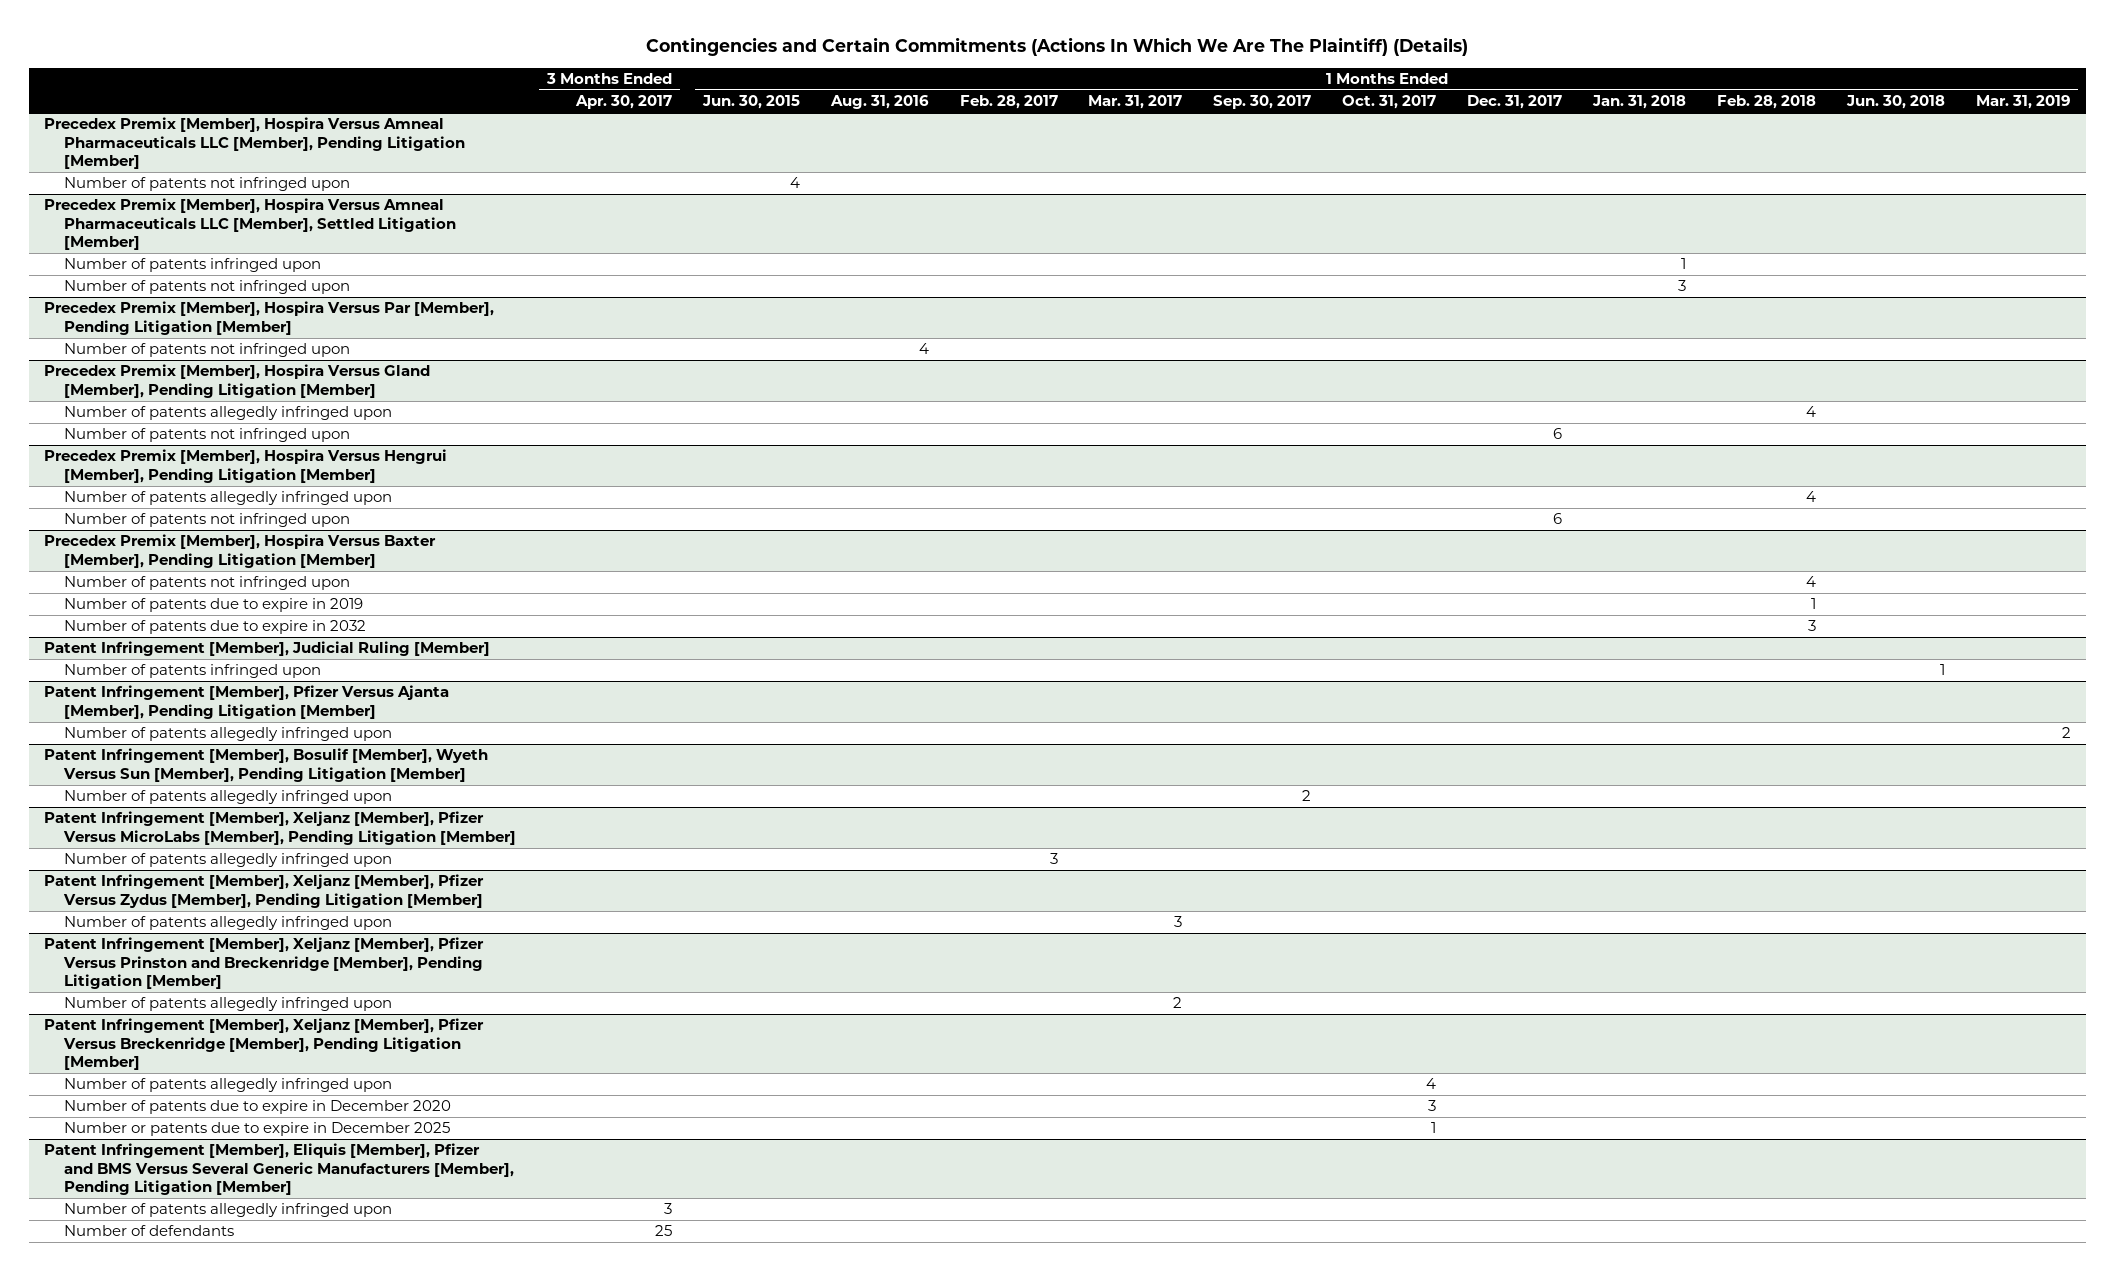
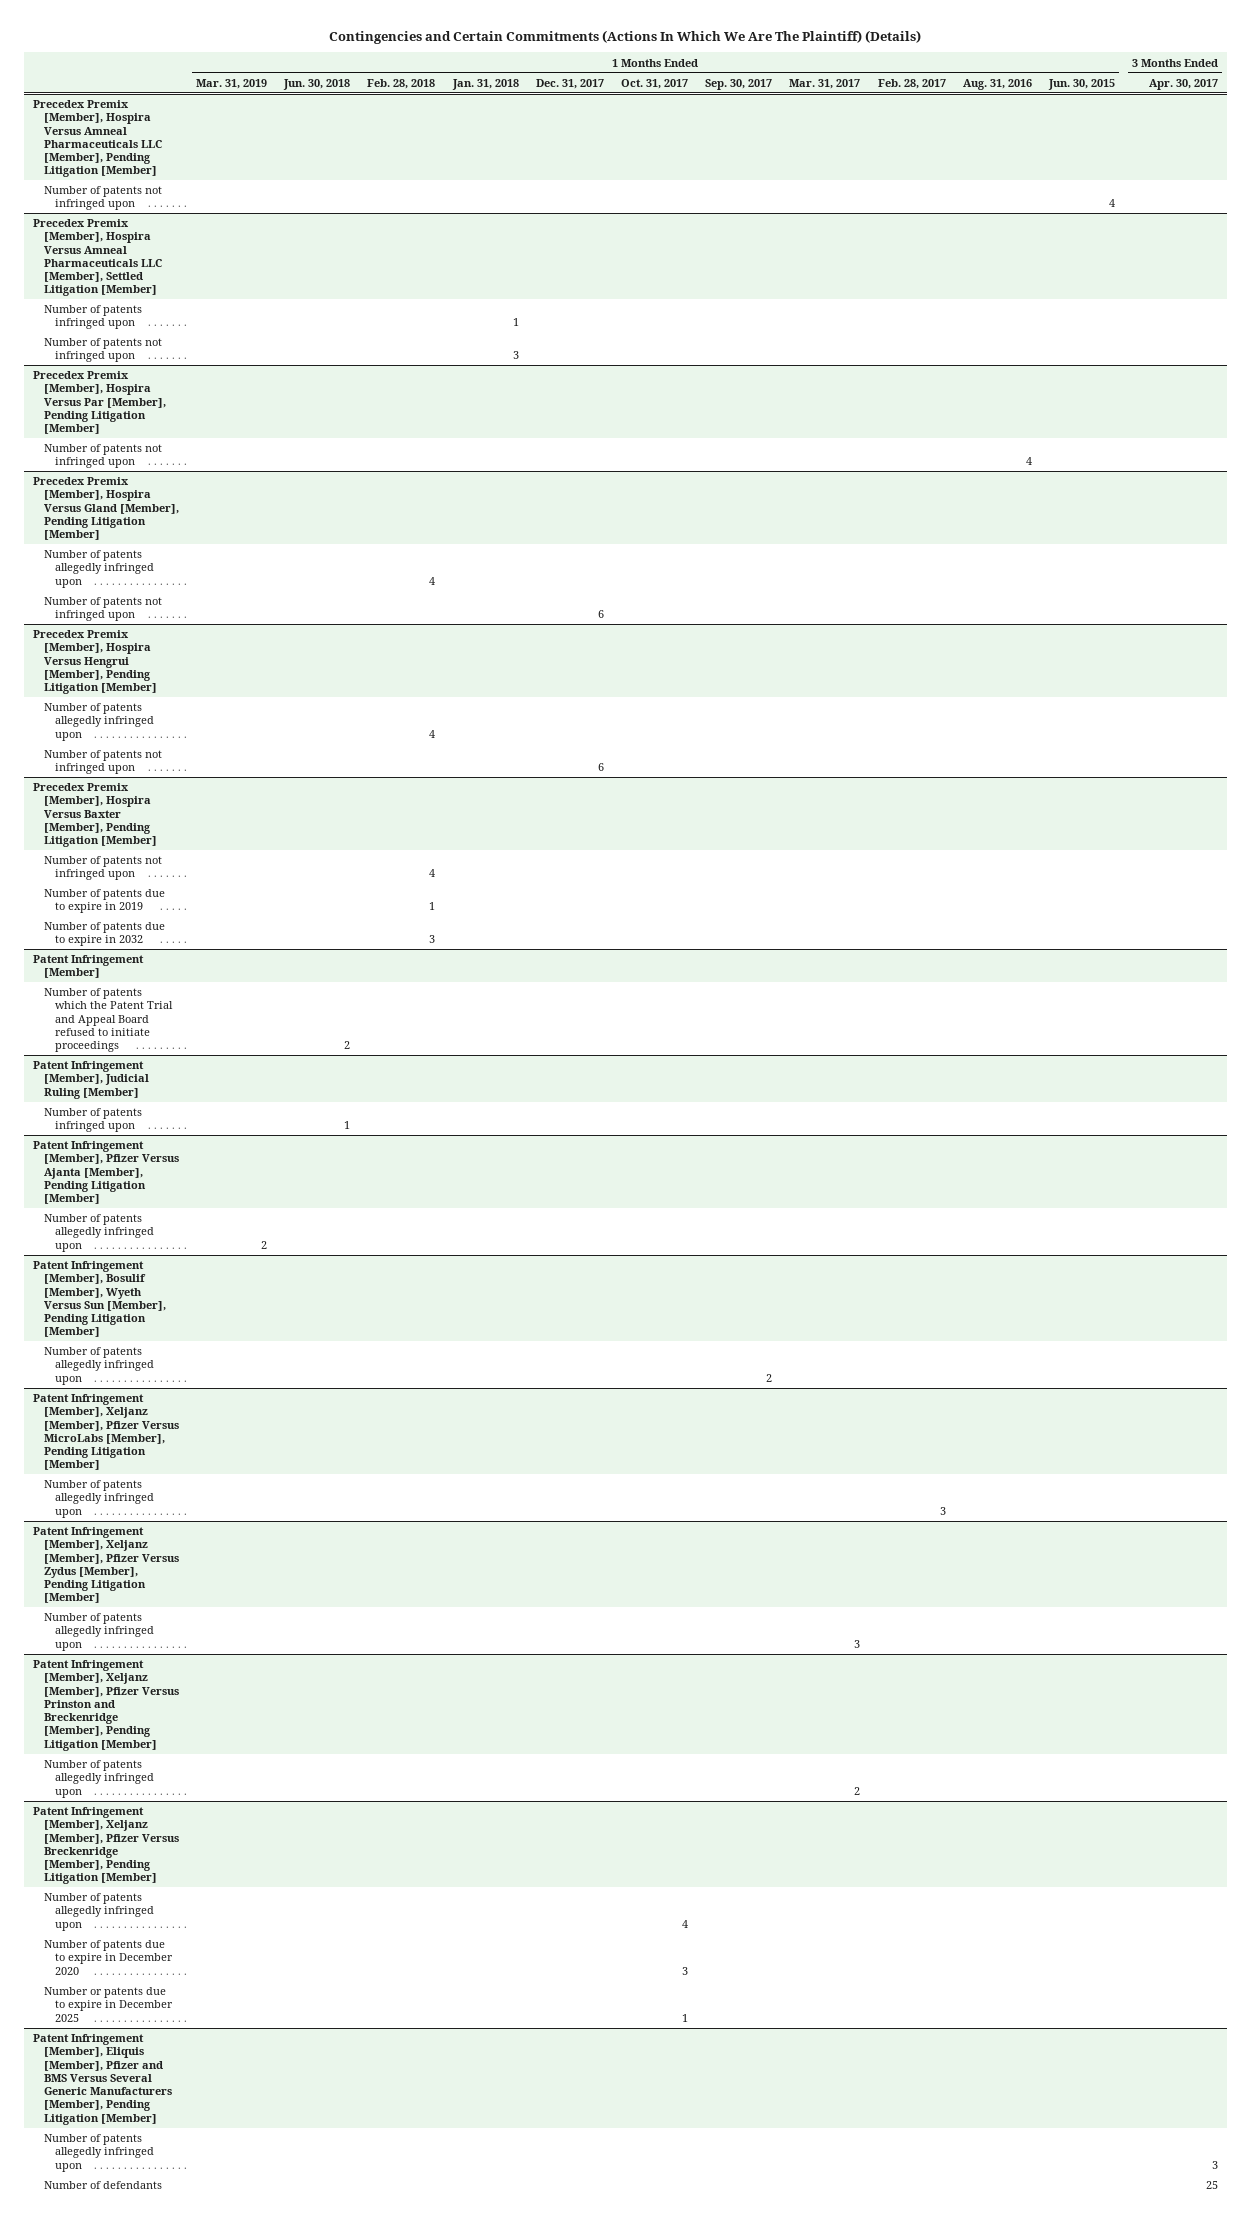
- | 3 Months Ended Apr. 30, 2017 | 1 Months Ended Jun. 30, 2015 | 1 Months Ended Aug. 31, 2016 | 1 Months Ended Feb. 28, 2017 | 1 Months Ended Mar. 31, 2017 | 1 Months Ended Sep. 30, 2017 | 1 Months Ended Oct. 31, 2017 | 1 Months Ended Dec. 31, 2017 | 1 Months Ended Jan. 31, 2018 | 1 Months Ended Feb. 28, 2018 | 1 Months Ended Jun. 30, 2018 | 1 Months Ended Mar. 31, 2019
+ | 1 Months Ended Mar. 31, 2019 | 1 Months Ended Jun. 30, 2018 | 1 Months Ended Feb. 28, 2018 | 1 Months Ended Jan. 31, 2018 | 1 Months Ended Dec. 31, 2017 | 1 Months Ended Oct. 31, 2017 | 1 Months Ended Sep. 30, 2017 | 1 Months Ended Mar. 31, 2017 | 1 Months Ended Feb. 28, 2017 | 1 Months Ended Aug. 31, 2016 | 1 Months Ended Jun. 30, 2015 | 3 Months Ended Apr. 30, 2017
+ Patent Infringement [Member]
+ Number of patents which the Patent Trial and Appeal Board refused to initiate proceedings | | 2 | | | | | | | | | |

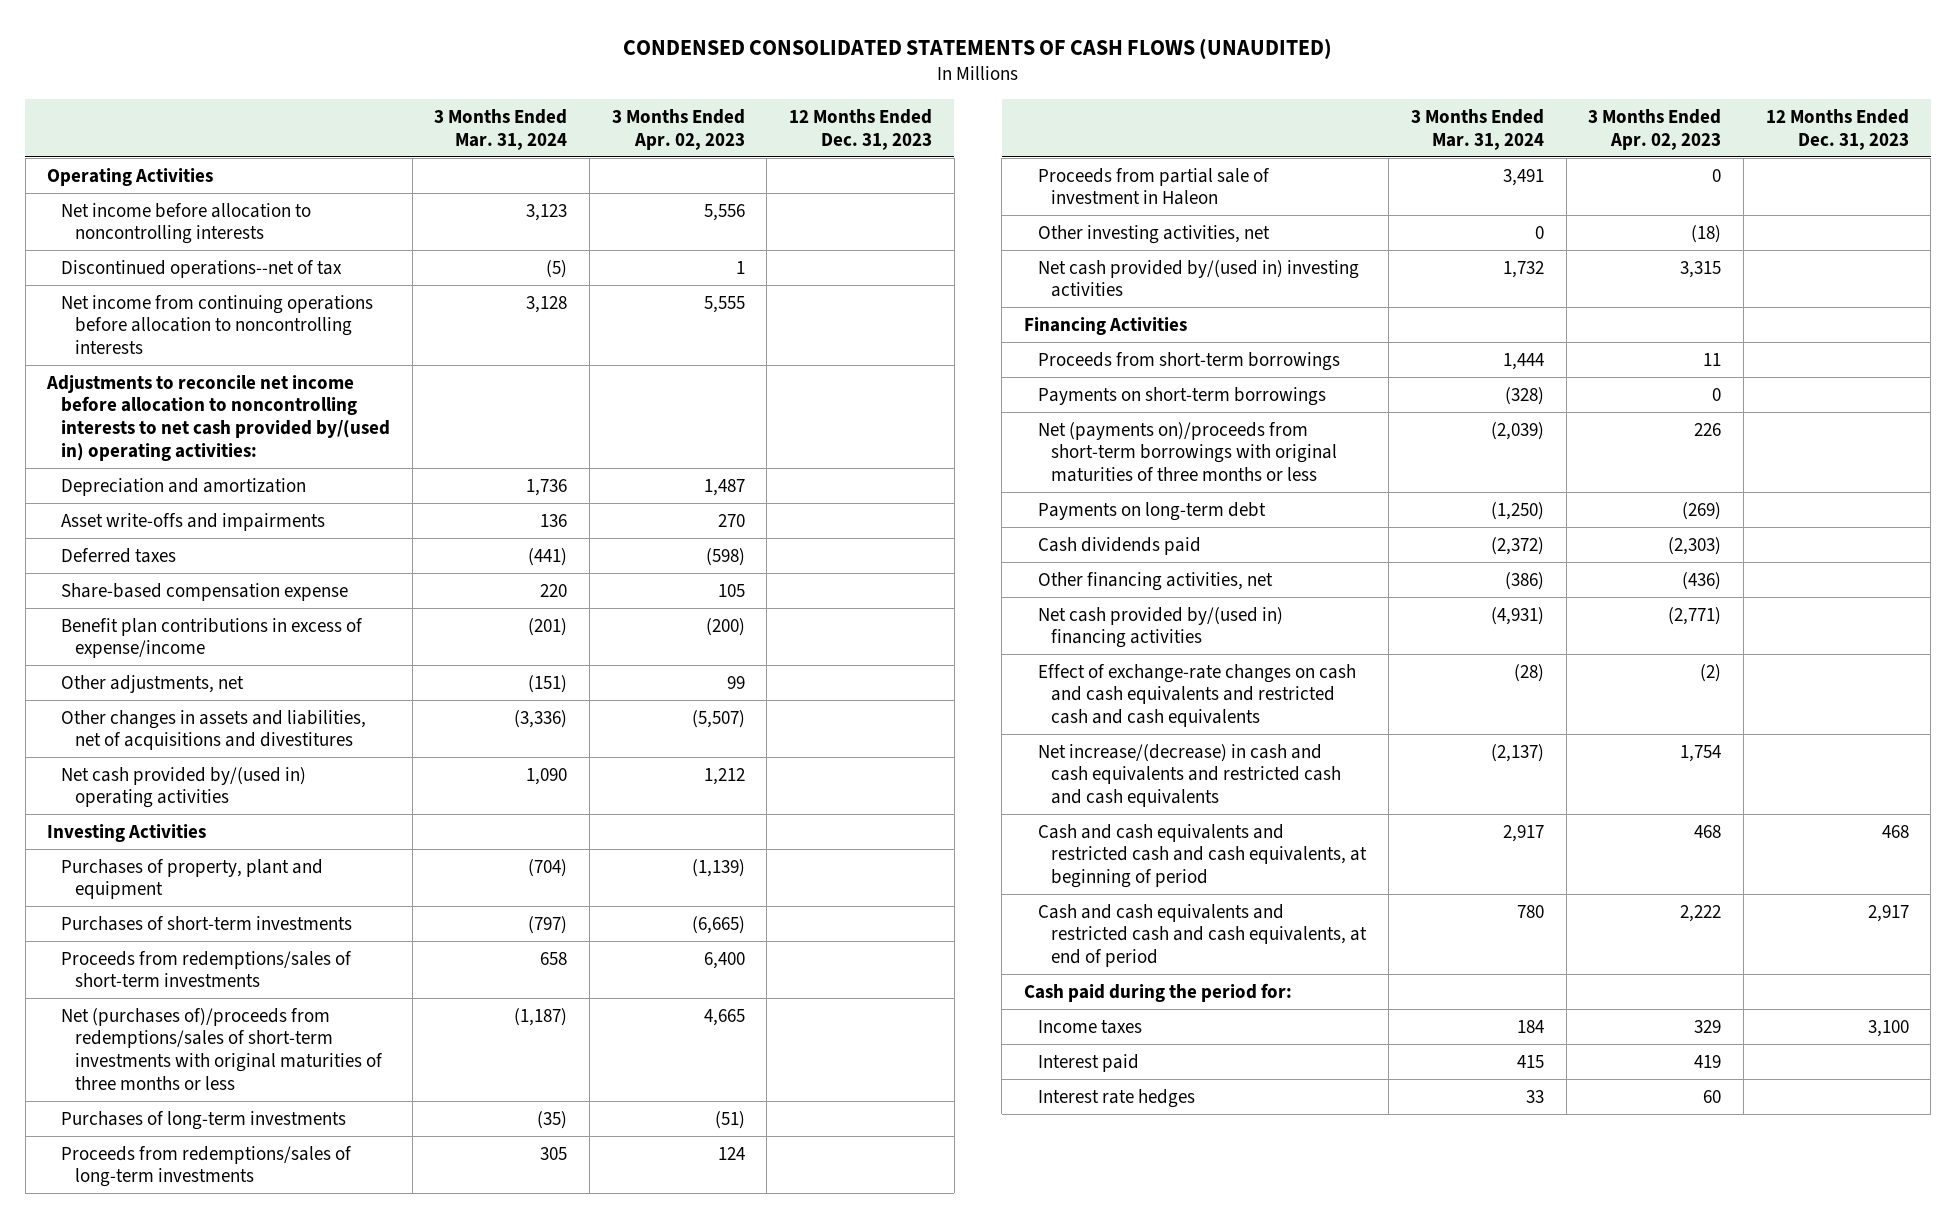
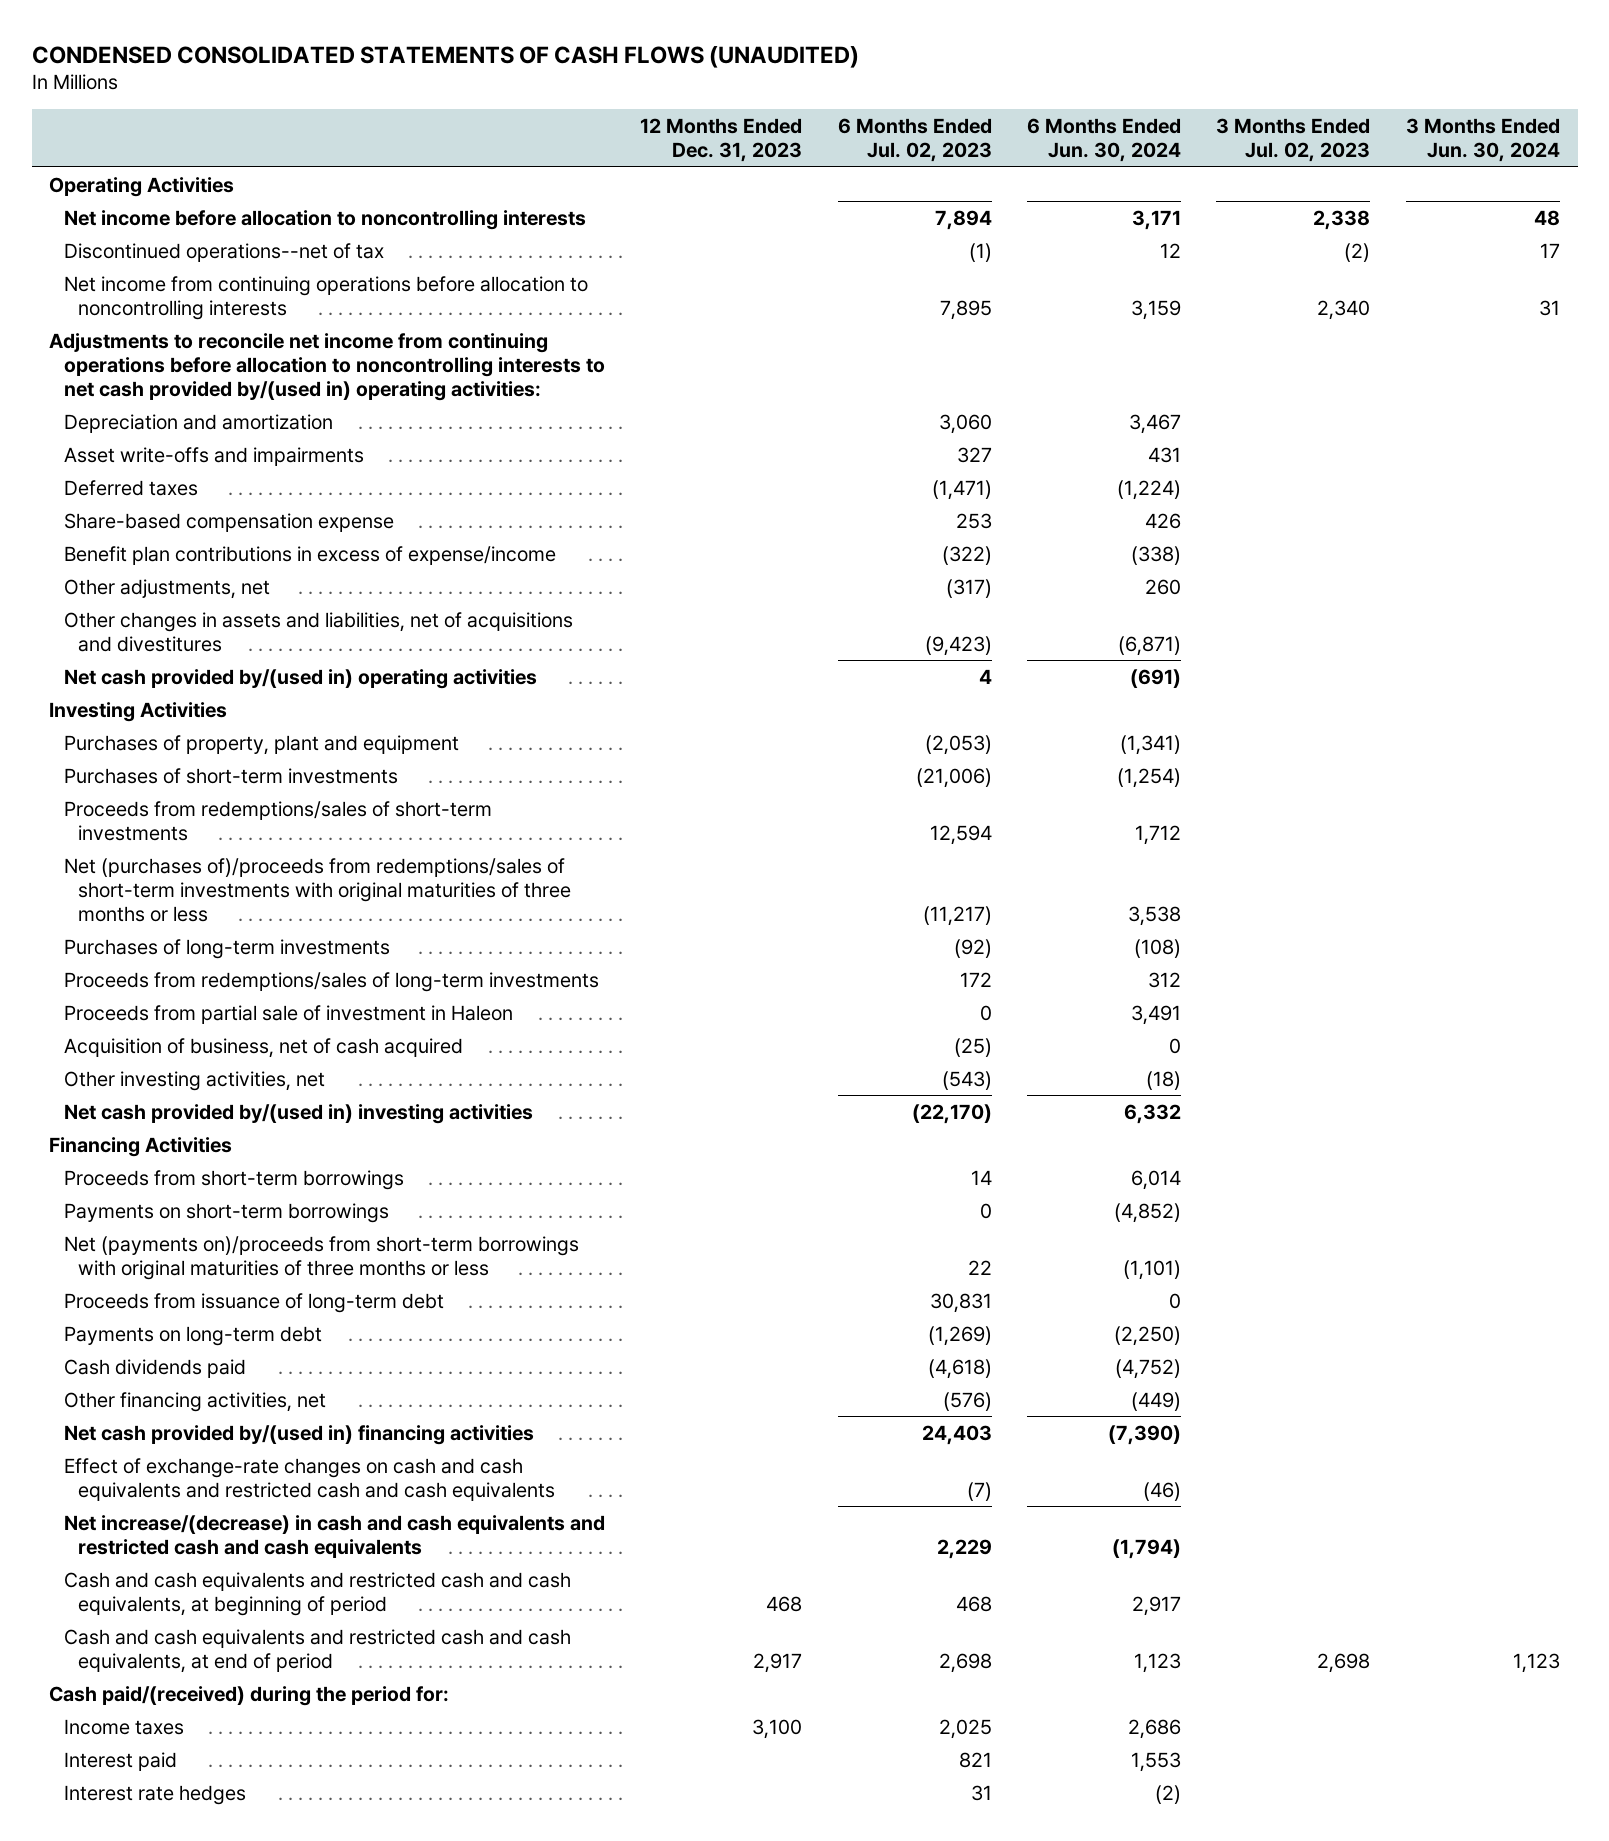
- | 3 Months Ended Mar. 31, 2024 | 3 Months Ended Apr. 02, 2023 | 12 Months Ended Dec. 31, 2023
+ | 12 Months Ended Dec. 31, 2023 | 6 Months Ended Jul. 02, 2023 | 6 Months Ended Jun. 30, 2024 | 3 Months Ended Jul. 02, 2023 | 3 Months Ended Jun. 30, 2024
- Adjustments to reconcile net income before allocation to noncontrolling interests to net cash provided by/(used in) operating activities:
+ Adjustments to reconcile net income from continuing operations before allocation to noncontrolling interests to net cash provided by/(used in) operating activities:
+ Acquisition of business, net of cash acquired | | (25) | 0 | |
+ Proceeds from issuance of long-term debt | | 30,831 | 0 | |
- Cash paid during the period for:
+ Cash paid/(received) during the period for:

